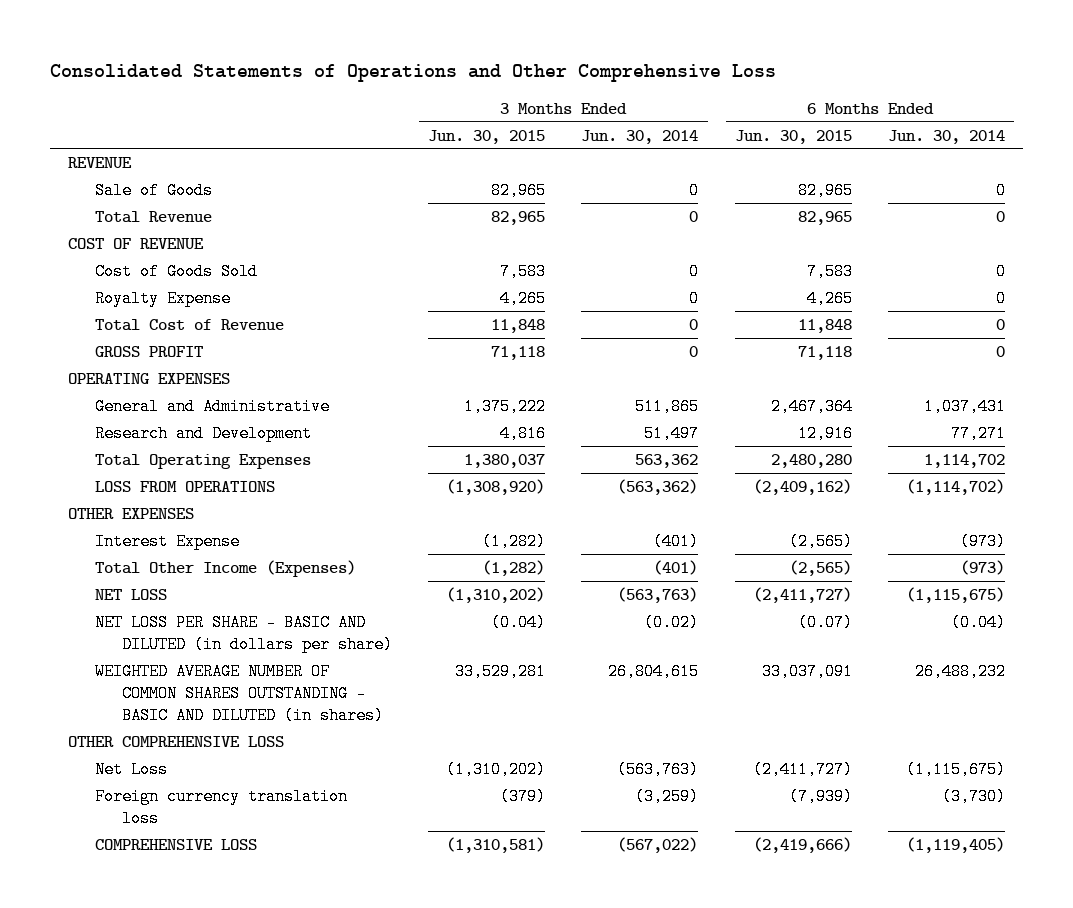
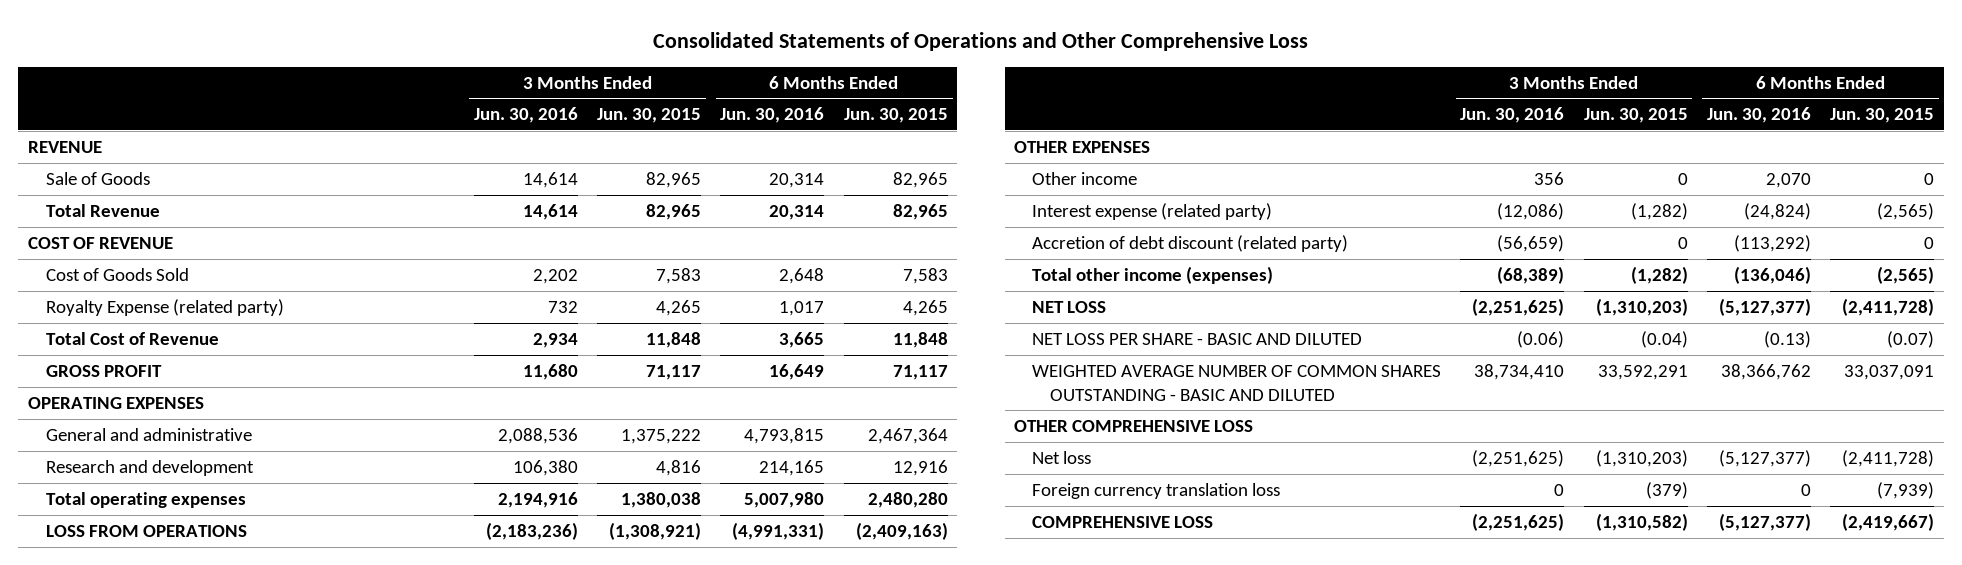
- | 3 Months Ended Jun. 30, 2015 | 3 Months Ended Jun. 30, 2014 | 6 Months Ended Jun. 30, 2015 | 6 Months Ended Jun. 30, 2014
+ | 3 Months Ended Jun. 30, 2016 | 3 Months Ended Jun. 30, 2015 | 6 Months Ended Jun. 30, 2016 | 6 Months Ended Jun. 30, 2015
- Royalty Expense | 4,265 | 0 | 4,265 | 0
+ Royalty Expense (related party) | 732 | 4,265 | 1,017 | 4,265
- GROSS PROFIT | 71,118 | 0 | 71,118 | 0
+ GROSS PROFIT | 11,680 | 71,117 | 16,649 | 71,117
- General and Administrative | 1,375,222 | 511,865 | 2,467,364 | 1,037,431
- Research and Development | 4,816 | 51,497 | 12,916 | 77,271
- Total Operating Expenses | 1,380,037 | 563,362 | 2,480,280 | 1,114,702
- LOSS FROM OPERATIONS | (1,308,920) | (563,362) | (2,409,162) | (1,114,702)
+ General and administrative | 2,088,536 | 1,375,222 | 4,793,815 | 2,467,364
+ Research and development | 106,380 | 4,816 | 214,165 | 12,916
+ Total operating expenses | 2,194,916 | 1,380,038 | 5,007,980 | 2,480,280
+ LOSS FROM OPERATIONS | (2,183,236) | (1,308,921) | (4,991,331) | (2,409,163)
- Interest Expense | (1,282) | (401) | (2,565) | (973)
- Total Other Income (Expenses) | (1,282) | (401) | (2,565) | (973)
- NET LOSS | (1,310,202) | (563,763) | (2,411,727) | (1,115,675)
- NET LOSS PER SHARE - BASIC AND DILUTED (in dollars per share) | (0.04) | (0.02) | (0.07) | (0.04)
- WEIGHTED AVERAGE NUMBER OF COMMON SHARES OUTSTANDING - BASIC AND DILUTED (in shares) | 33,529,281 | 26,804,615 | 33,037,091 | 26,488,232
+ Other income | 356 | 0 | 2,070 | 0
+ Interest expense (related party) | (12,086) | (1,282) | (24,824) | (2,565)
+ Accretion of debt discount (related party) | (56,659) | 0 | (113,292) | 0
+ Total other income (expenses) | (68,389) | (1,282) | (136,046) | (2,565)
+ NET LOSS | (2,251,625) | (1,310,203) | (5,127,377) | (2,411,728)
+ NET LOSS PER SHARE - BASIC AND DILUTED | (0.06) | (0.04) | (0.13) | (0.07)
+ WEIGHTED AVERAGE NUMBER OF COMMON SHARES OUTSTANDING - BASIC AND DILUTED | 38,734,410 | 33,592,291 | 38,366,762 | 33,037,091
- Net Loss | (1,310,202) | (563,763) | (2,411,727) | (1,115,675)
+ Net loss | (2,251,625) | (1,310,203) | (5,127,377) | (2,411,728)
- COMPREHENSIVE LOSS | (1,310,581) | (567,022) | (2,419,666) | (1,119,405)
+ COMPREHENSIVE LOSS | (2,251,625) | (1,310,582) | (5,127,377) | (2,419,667)

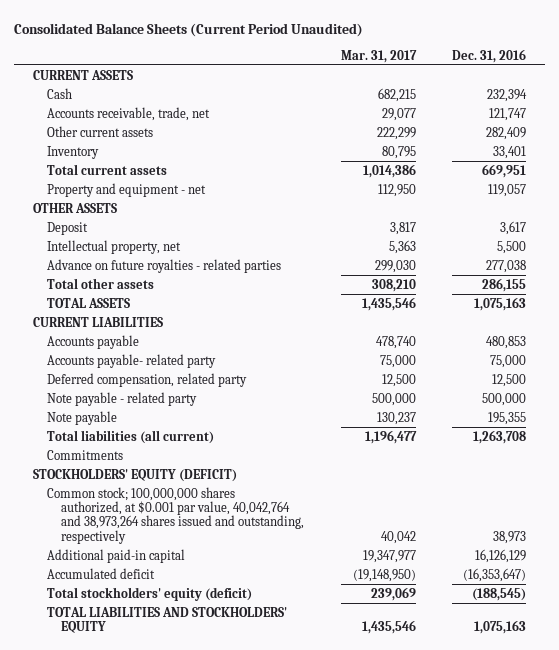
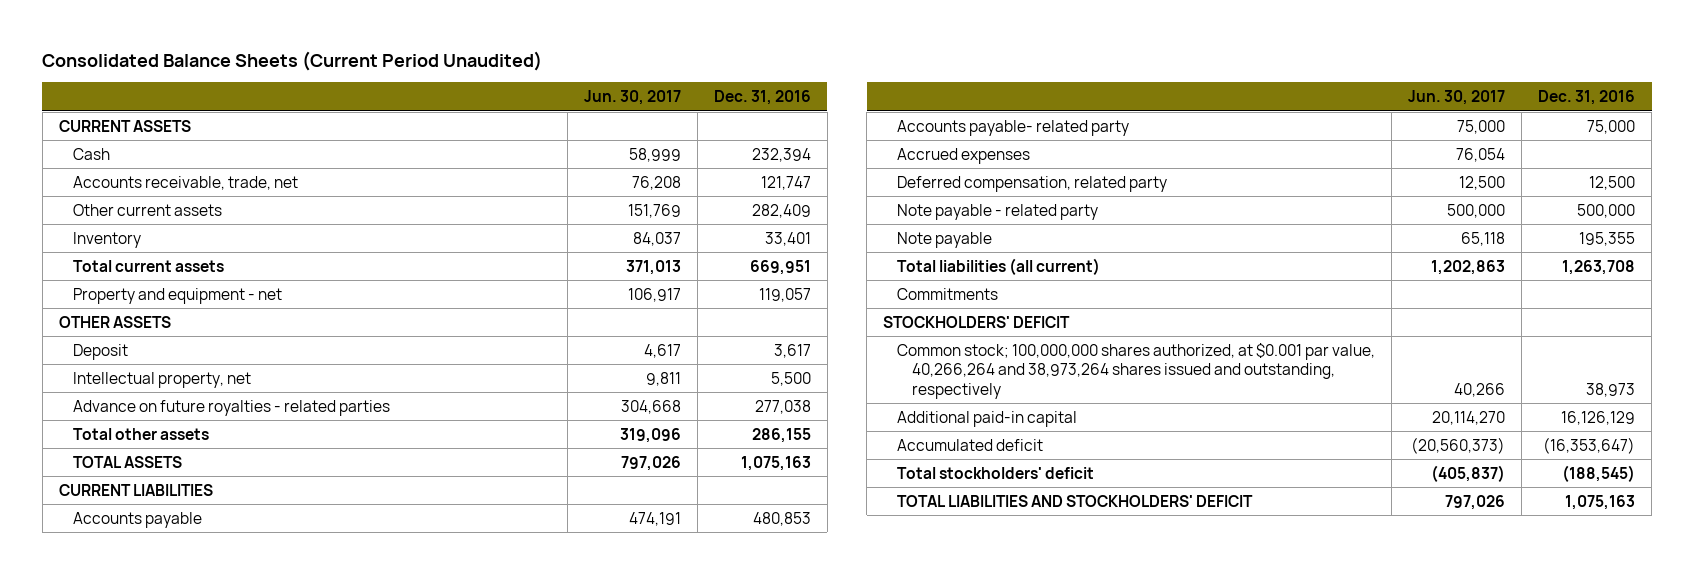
- | Mar. 31, 2017 | Dec. 31, 2016
+ | Jun. 30, 2017 | Dec. 31, 2016
+ Accrued expenses | 76,054 |
- STOCKHOLDERS' EQUITY (DEFICIT)
- Common stock; 100,000,000 shares authorized, at $0.001 par value, 40,042,764 and 38,973,264 shares issued and outstanding, respectively | 40,042 | 38,973
+ STOCKHOLDERS' DEFICIT
+ Common stock; 100,000,000 shares authorized, at $0.001 par value, 40,266,264 and 38,973,264 shares issued and outstanding, respectively | 40,266 | 38,973
- Total stockholders' equity (deficit) | 239,069 | (188,545)
- TOTAL LIABILITIES AND STOCKHOLDERS' EQUITY | 1,435,546 | 1,075,163
+ Total stockholders' deficit | (405,837) | (188,545)
+ TOTAL LIABILITIES AND STOCKHOLDERS' DEFICIT | 797,026 | 1,075,163

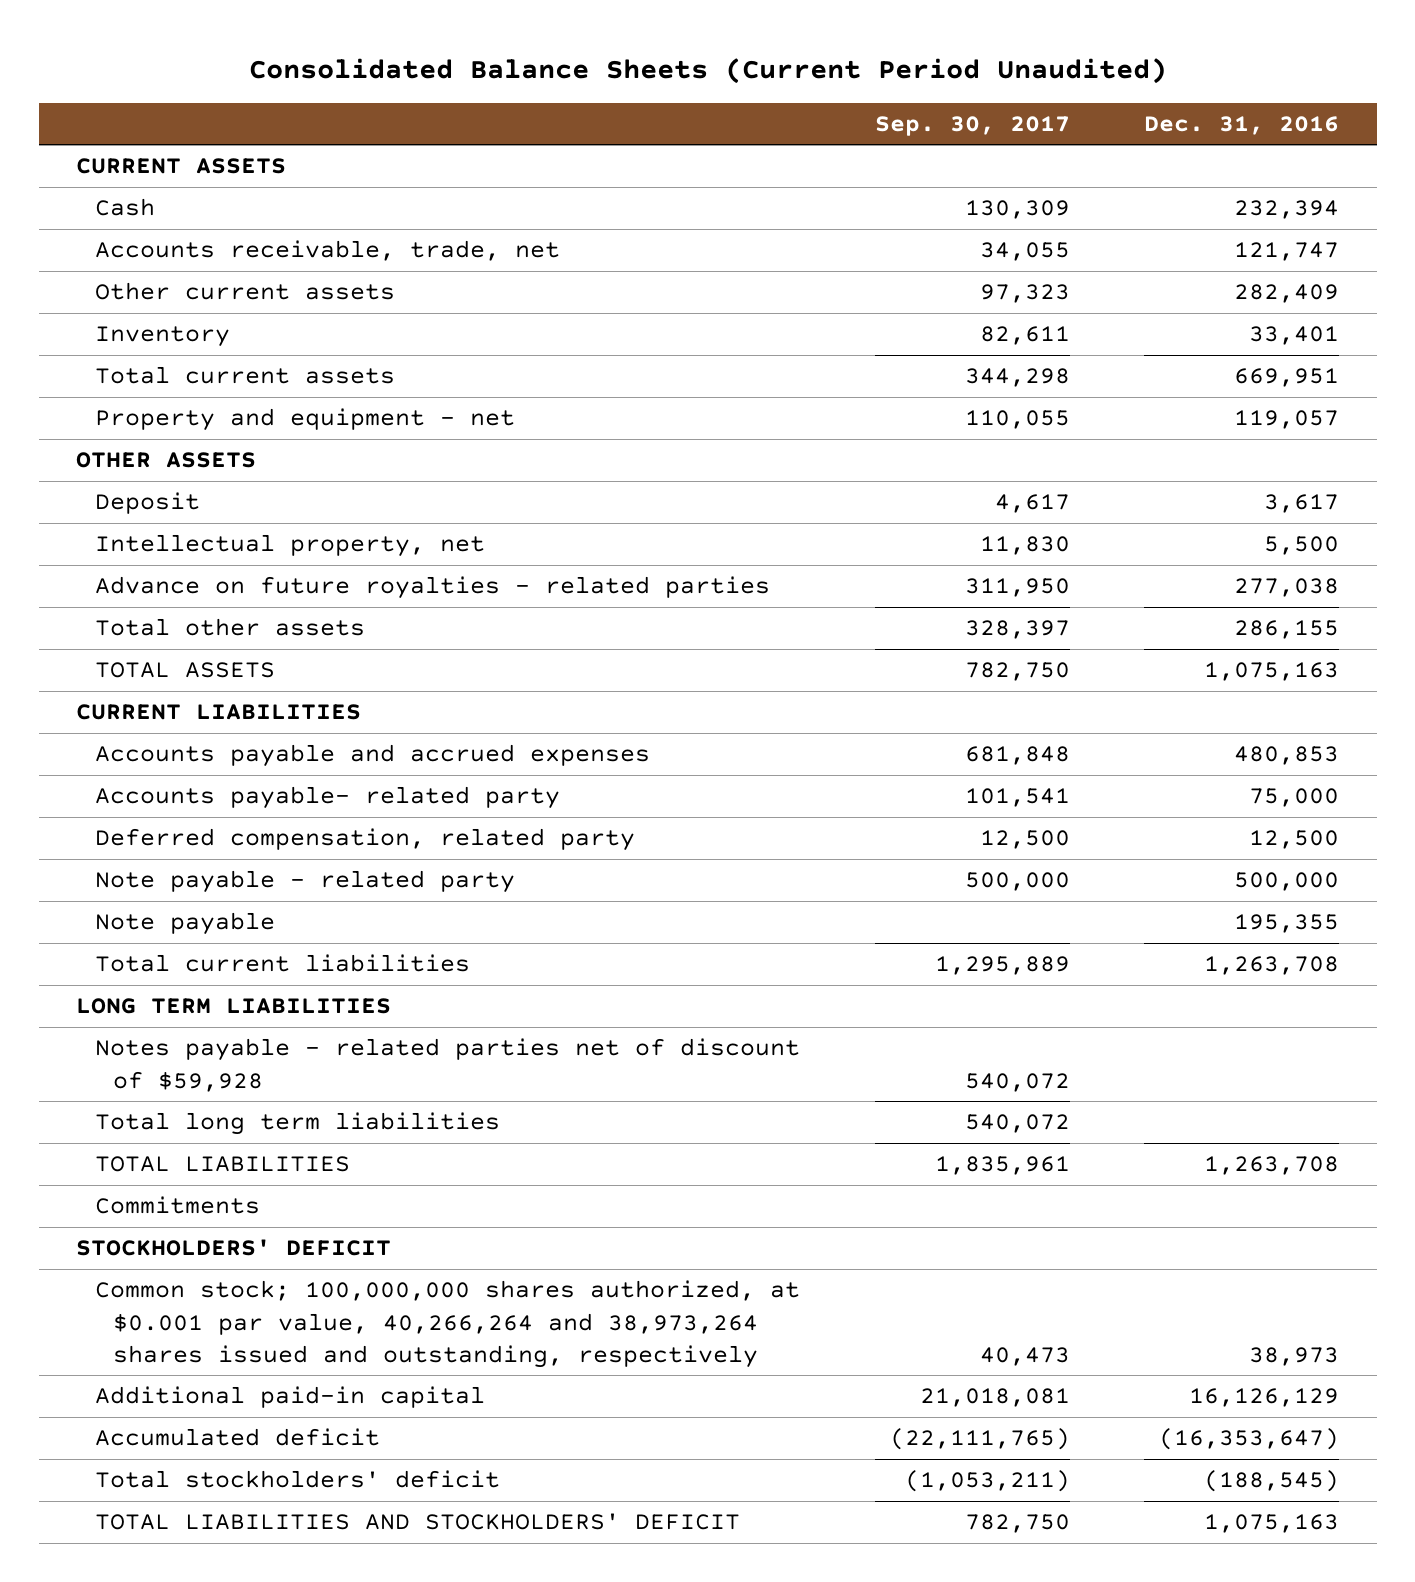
- | Jun. 30, 2017 | Dec. 31, 2016
+ | Sep. 30, 2017 | Dec. 31, 2016
- Accounts payable | 474,191 | 480,853
+ Accounts payable and accrued expenses | 681,848 | 480,853
- Accrued expenses | 76,054 |
- Total liabilities (all current) | 1,202,863 | 1,263,708
+ Total current liabilities | 1,295,889 | 1,263,708
+ LONG TERM LIABILITIES
+ Notes payable - related parties net of discount of $59,928 | 540,072 |
+ Total long term liabilities | 540,072 |
+ TOTAL LIABILITIES | 1,835,961 | 1,263,708

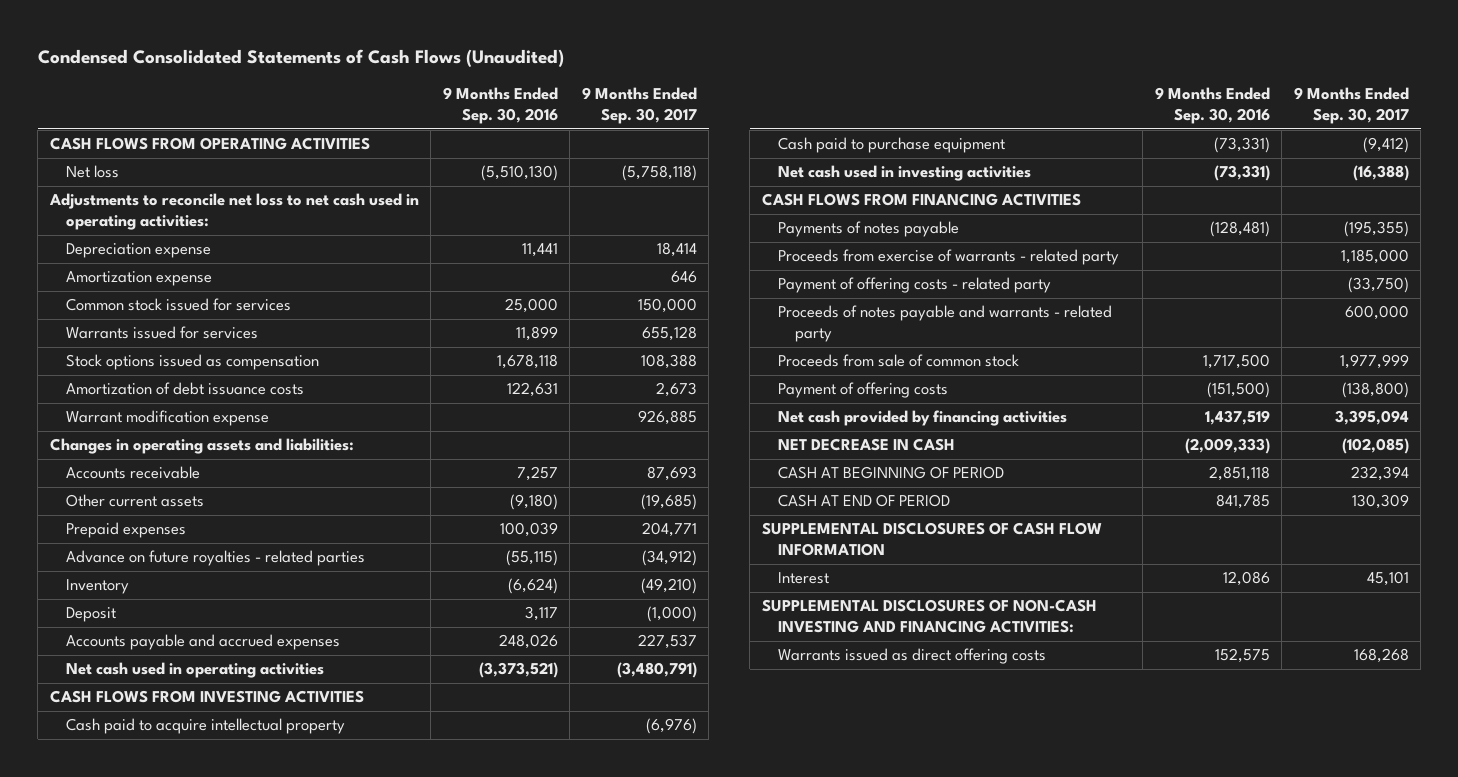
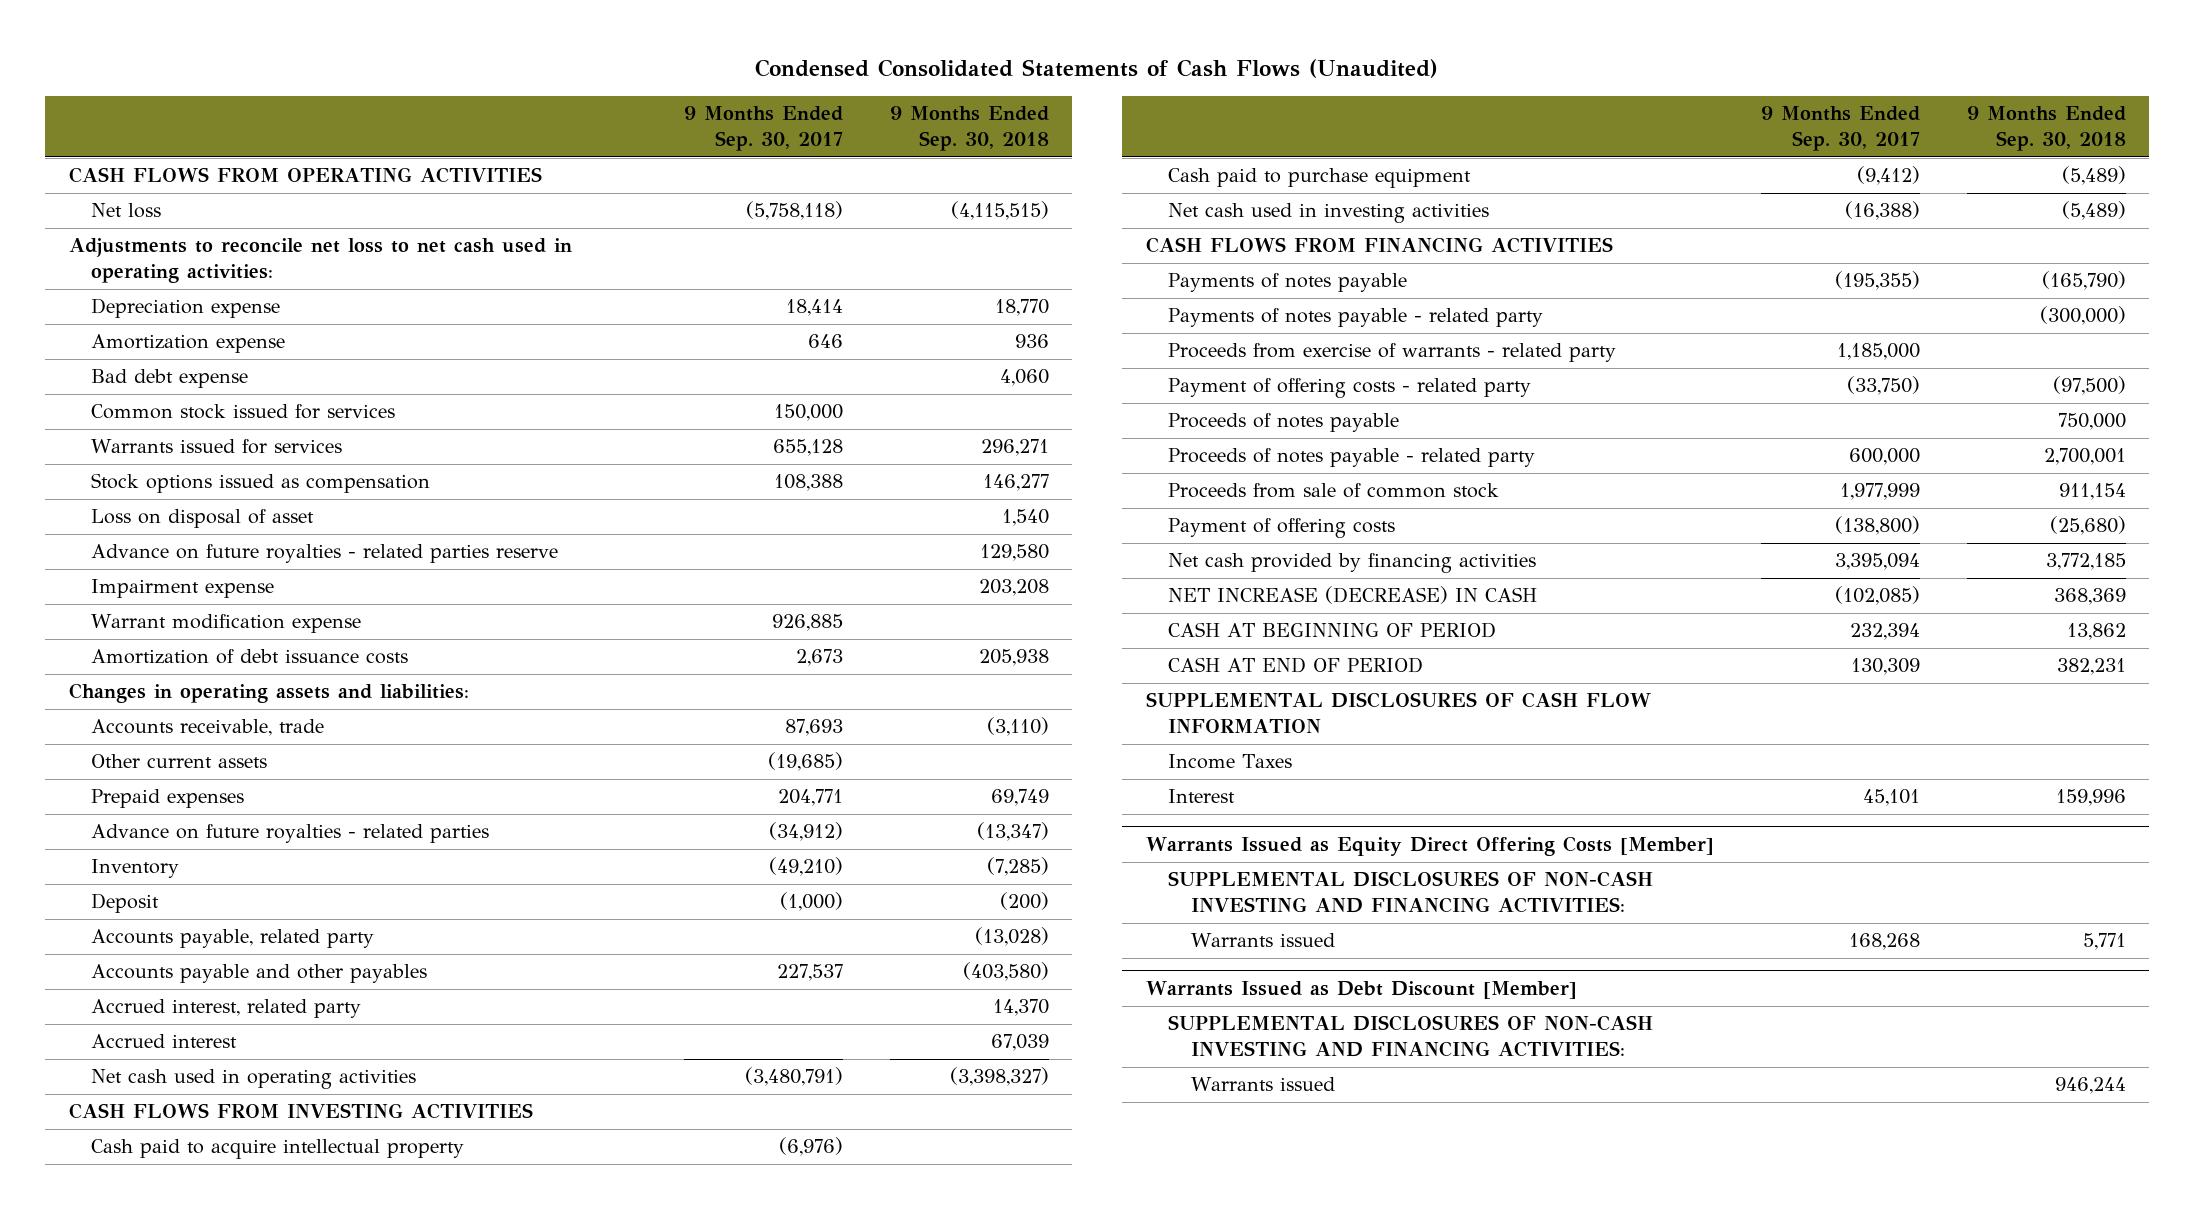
- | 9 Months Ended Sep. 30, 2016 | 9 Months Ended Sep. 30, 2017
+ | 9 Months Ended Sep. 30, 2017 | 9 Months Ended Sep. 30, 2018
+ Bad debt expense | | 4,060
+ Loss on disposal of asset | | 1,540
+ Advance on future royalties - related parties reserve | | 129,580
+ Impairment expense | | 203,208
moved down: Amortization of debt issuance costs | 2,673 | 205,938
- Accounts receivable | 7,257 | 87,693
+ Accounts receivable, trade | 87,693 | (3,110)
- Accounts payable and accrued expenses | 248,026 | 227,537
+ Accounts payable, related party | | (13,028)
+ Accounts payable and other payables | 227,537 | (403,580)
+ Accrued interest, related party | | 14,370
+ Accrued interest | | 67,039
+ Payments of notes payable - related party | | (300,000)
- Proceeds of notes payable and warrants - related party | | 600,000
+ Proceeds of notes payable | | 750,000
+ Proceeds of notes payable - related party | 600,000 | 2,700,001
- NET DECREASE IN CASH | (2,009,333) | (102,085)
+ NET INCREASE (DECREASE) IN CASH | (102,085) | 368,369
+ Income Taxes
+ Warrants Issued as Equity Direct Offering Costs [Member]
- Warrants issued as direct offering costs | 152,575 | 168,268
+ Warrants issued | 168,268 | 5,771
+ Warrants Issued as Debt Discount [Member]
+ SUPPLEMENTAL DISCLOSURES OF NON-CASH INVESTING AND FINANCING ACTIVITIES:
+ Warrants issued | | 946,244

